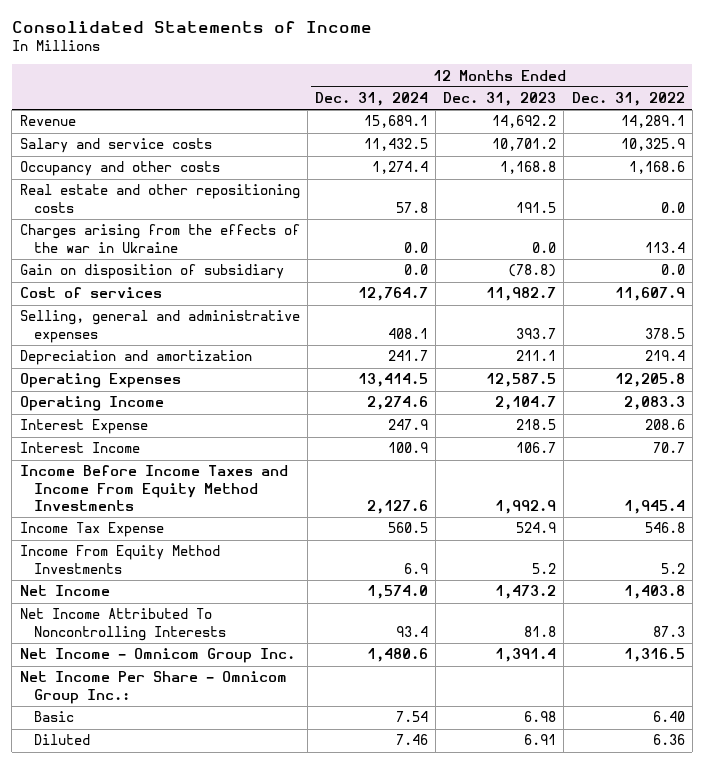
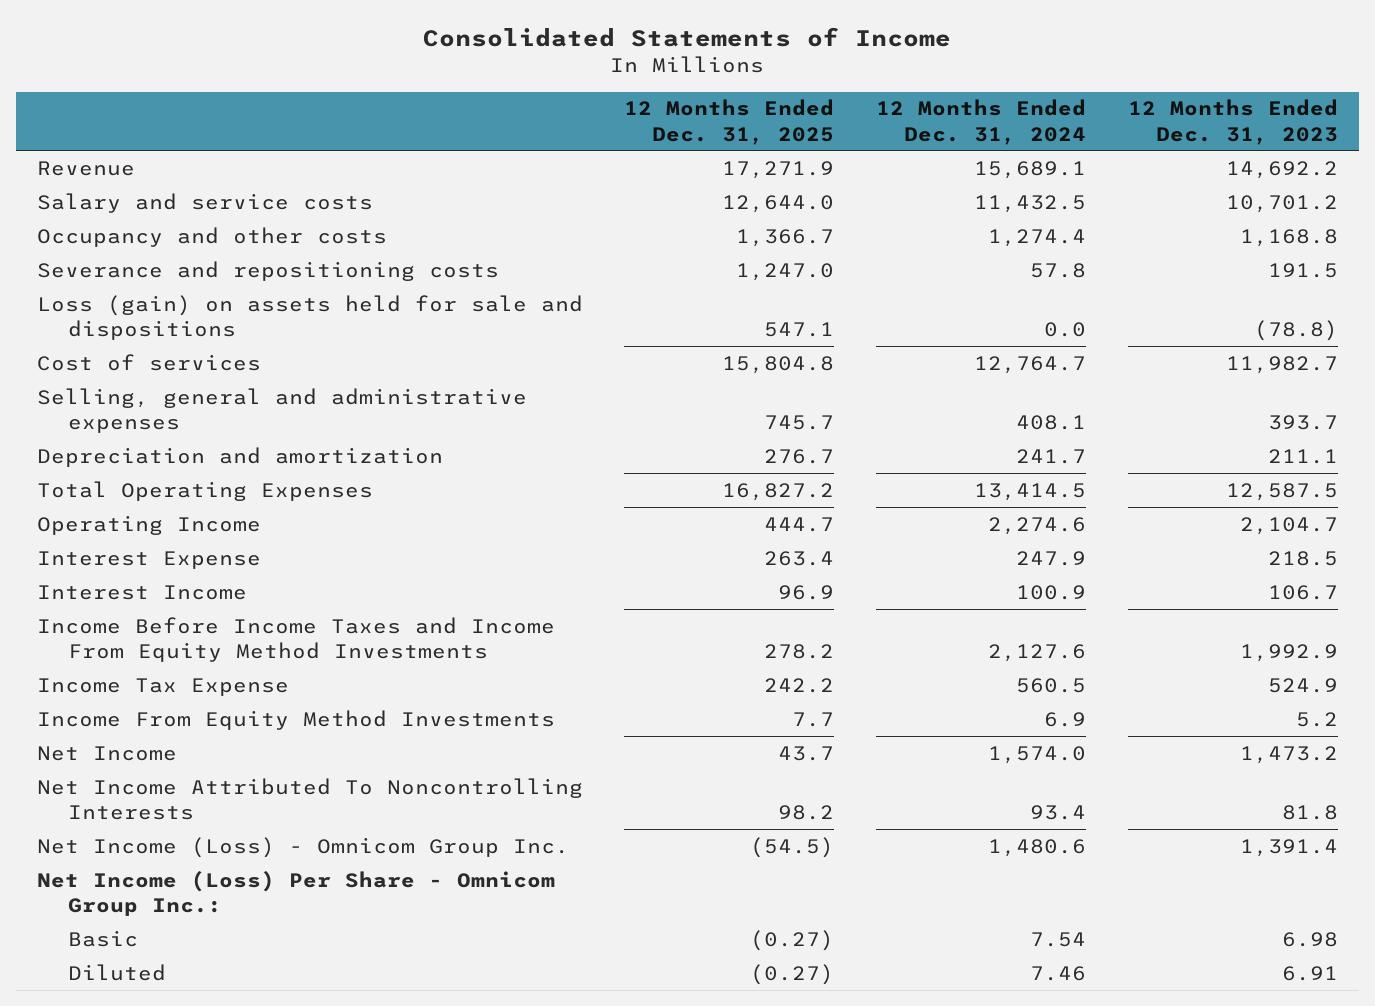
- | 12 Months Ended Dec. 31, 2024 | 12 Months Ended Dec. 31, 2023 | 12 Months Ended Dec. 31, 2022
+ | 12 Months Ended Dec. 31, 2025 | 12 Months Ended Dec. 31, 2024 | 12 Months Ended Dec. 31, 2023
- Real estate and other repositioning costs | 57.8 | 191.5 | 0.0
- Charges arising from the effects of the war in Ukraine | 0.0 | 0.0 | 113.4
- Gain on disposition of subsidiary | 0.0 | (78.8) | 0.0
+ Severance and repositioning costs | 1,247.0 | 57.8 | 191.5
+ Loss (gain) on assets held for sale and dispositions | 547.1 | 0.0 | (78.8)
- Operating Expenses | 13,414.5 | 12,587.5 | 12,205.8
+ Total Operating Expenses | 16,827.2 | 13,414.5 | 12,587.5
- Net Income - Omnicom Group Inc. | 1,480.6 | 1,391.4 | 1,316.5
- Net Income Per Share - Omnicom Group Inc.:
+ Net Income (Loss) - Omnicom Group Inc. | (54.5) | 1,480.6 | 1,391.4
+ Net Income (Loss) Per Share - Omnicom Group Inc.:

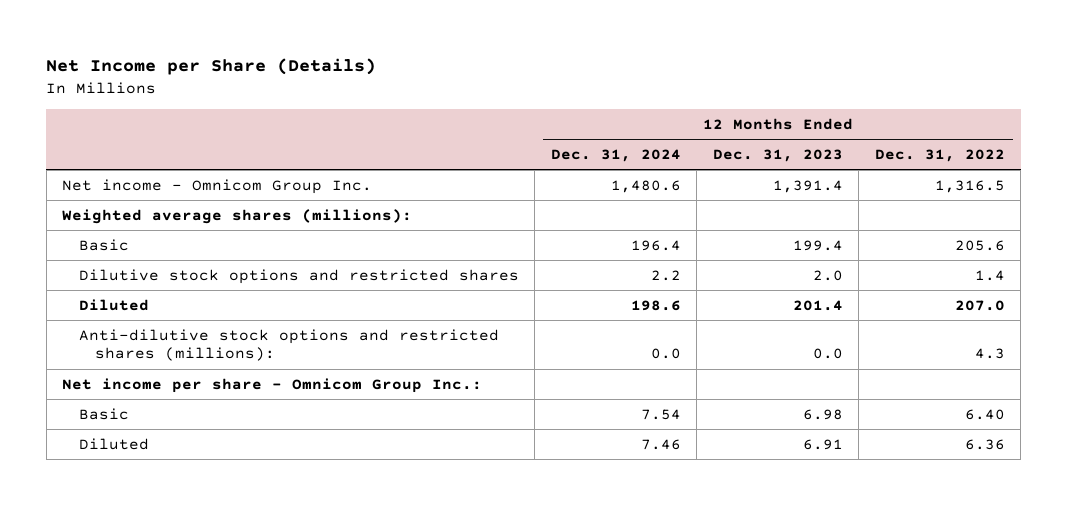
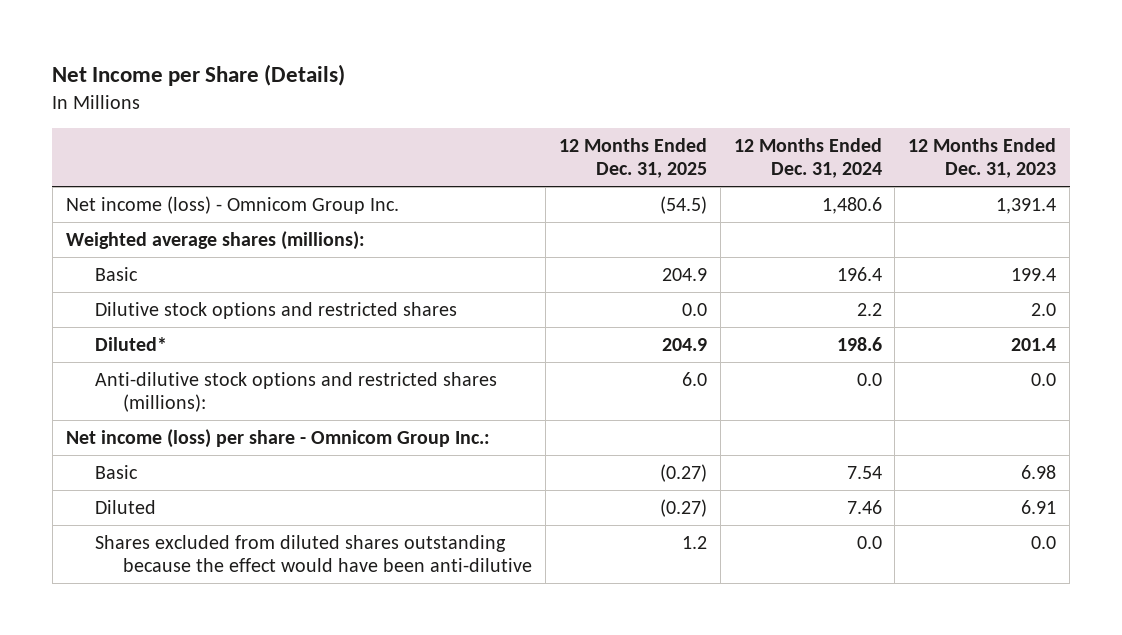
- | 12 Months Ended Dec. 31, 2024 | 12 Months Ended Dec. 31, 2023 | 12 Months Ended Dec. 31, 2022
+ | 12 Months Ended Dec. 31, 2025 | 12 Months Ended Dec. 31, 2024 | 12 Months Ended Dec. 31, 2023
- Net income - Omnicom Group Inc. | 1,480.6 | 1,391.4 | 1,316.5
+ Net income (loss) - Omnicom Group Inc. | (54.5) | 1,480.6 | 1,391.4
- Diluted | 198.6 | 201.4 | 207.0
+ Diluted* | 204.9 | 198.6 | 201.4
- Net income per share - Omnicom Group Inc.:
+ Net income (loss) per share - Omnicom Group Inc.:
+ Shares excluded from diluted shares outstanding because the effect would have been anti-dilutive | 1.2 | 0.0 | 0.0

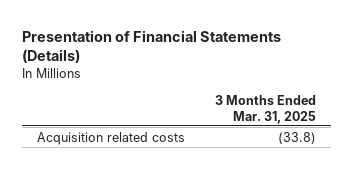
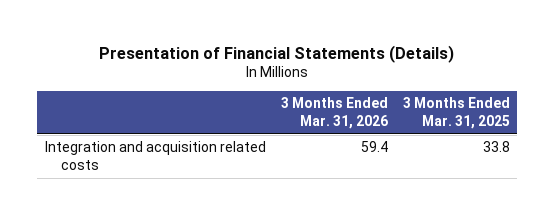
- | 3 Months Ended Mar. 31, 2025
+ | 3 Months Ended Mar. 31, 2026 | 3 Months Ended Mar. 31, 2025
- Acquisition related costs | (33.8)
+ Integration and acquisition related costs | 59.4 | 33.8

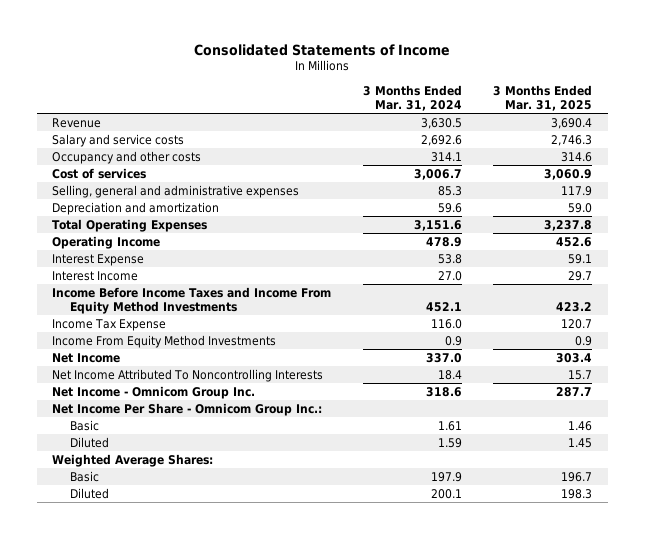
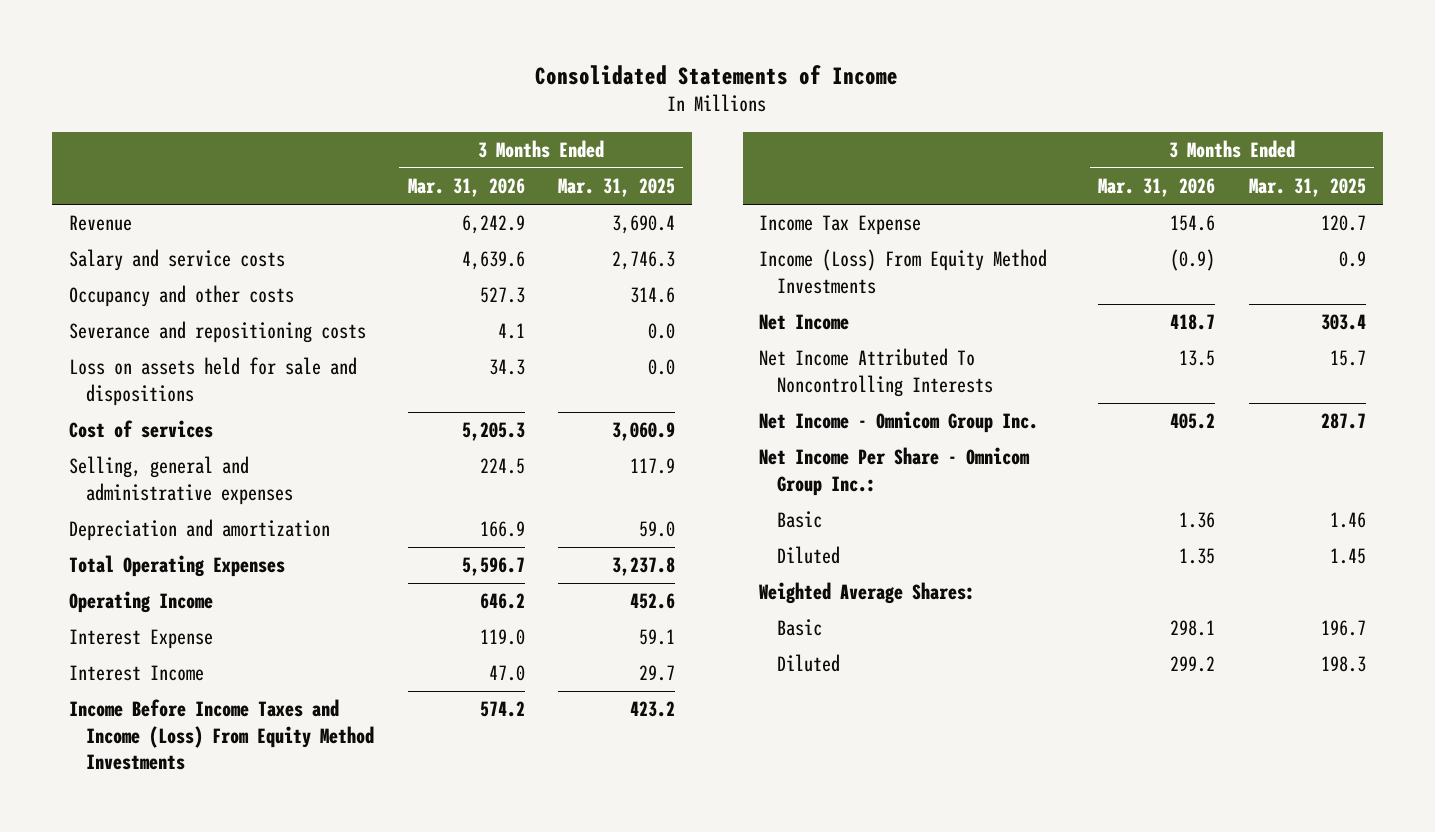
- | 3 Months Ended Mar. 31, 2024 | 3 Months Ended Mar. 31, 2025
+ | 3 Months Ended Mar. 31, 2026 | 3 Months Ended Mar. 31, 2025
+ Severance and repositioning costs | 4.1 | 0.0
+ Loss on assets held for sale and dispositions | 34.3 | 0.0
- Income Before Income Taxes and Income From Equity Method Investments | 452.1 | 423.2
+ Income Before Income Taxes and Income (Loss) From Equity Method Investments | 574.2 | 423.2
- Income From Equity Method Investments | 0.9 | 0.9
+ Income (Loss) From Equity Method Investments | (0.9) | 0.9

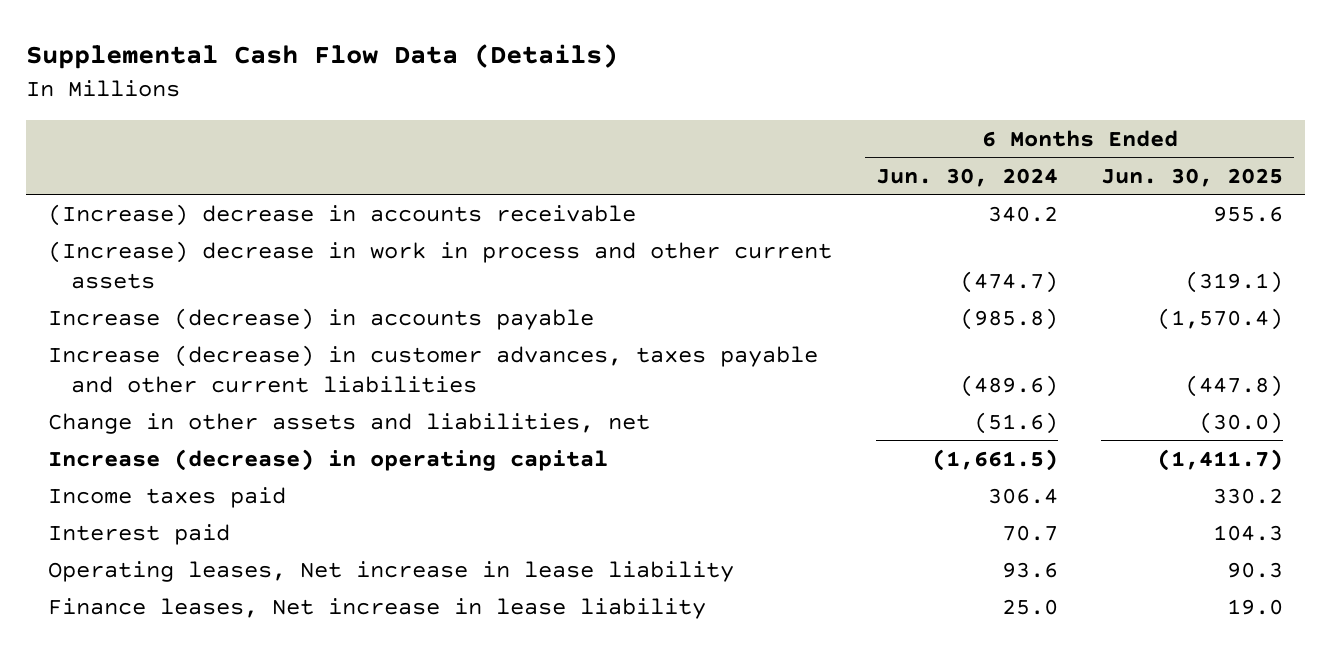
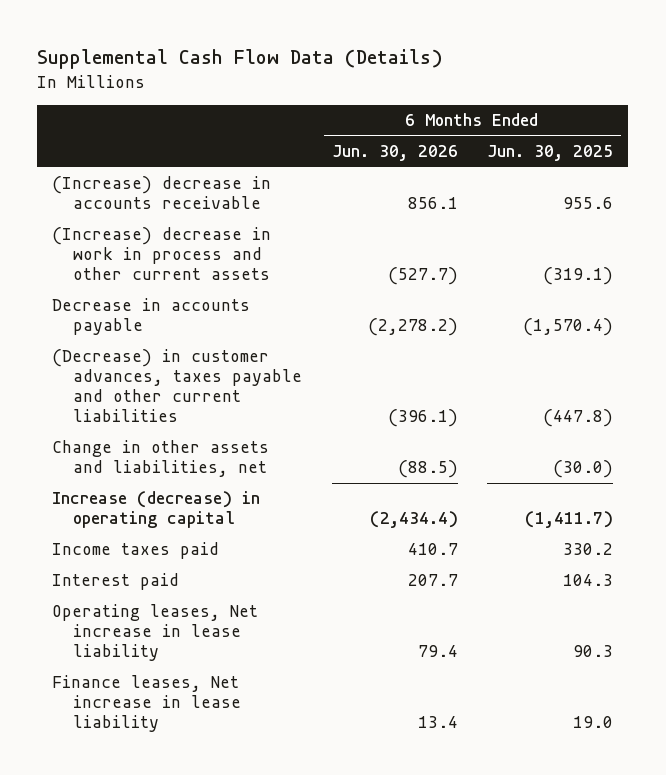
- | 6 Months Ended Jun. 30, 2024 | 6 Months Ended Jun. 30, 2025
+ | 6 Months Ended Jun. 30, 2026 | 6 Months Ended Jun. 30, 2025
- Increase (decrease) in accounts payable | (985.8) | (1,570.4)
- Increase (decrease) in customer advances, taxes payable and other current liabilities | (489.6) | (447.8)
+ Decrease in accounts payable | (2,278.2) | (1,570.4)
+ (Decrease) in customer advances, taxes payable and other current liabilities | (396.1) | (447.8)

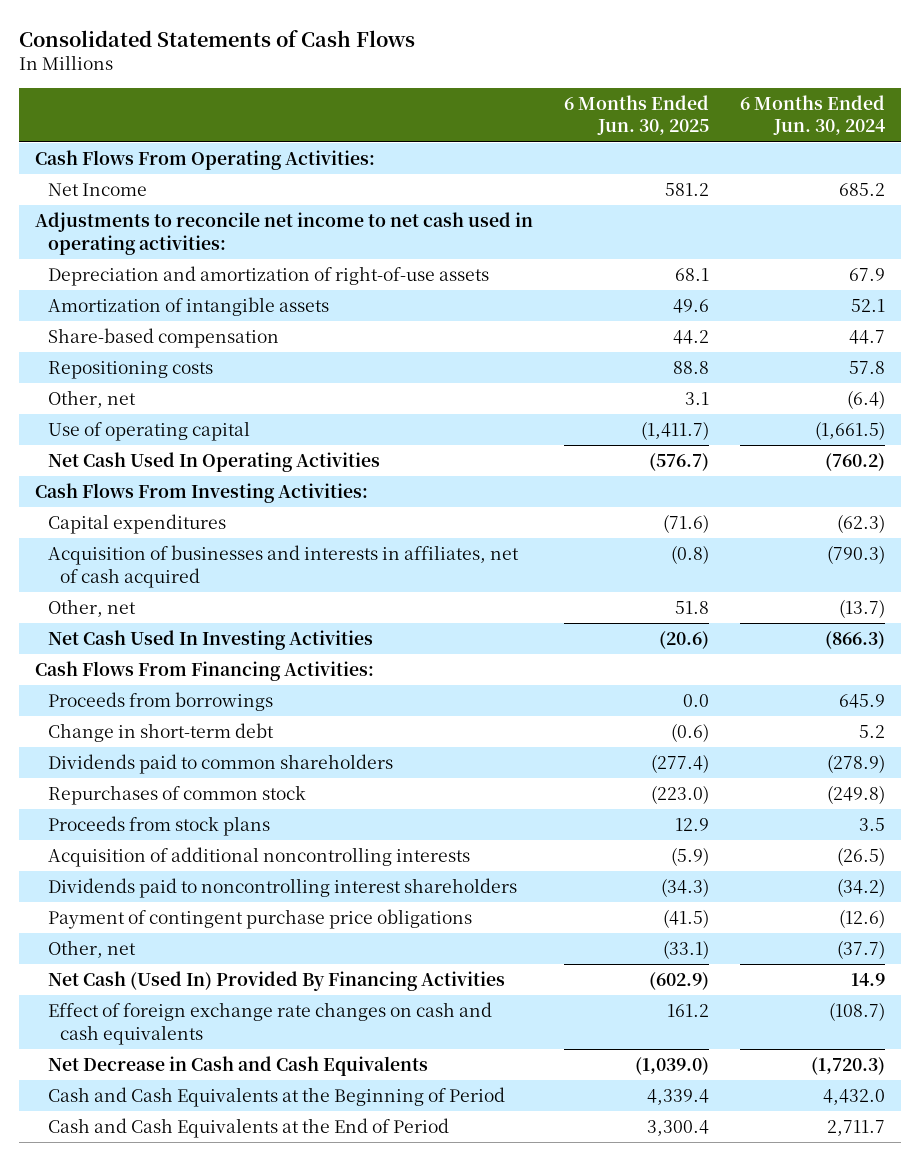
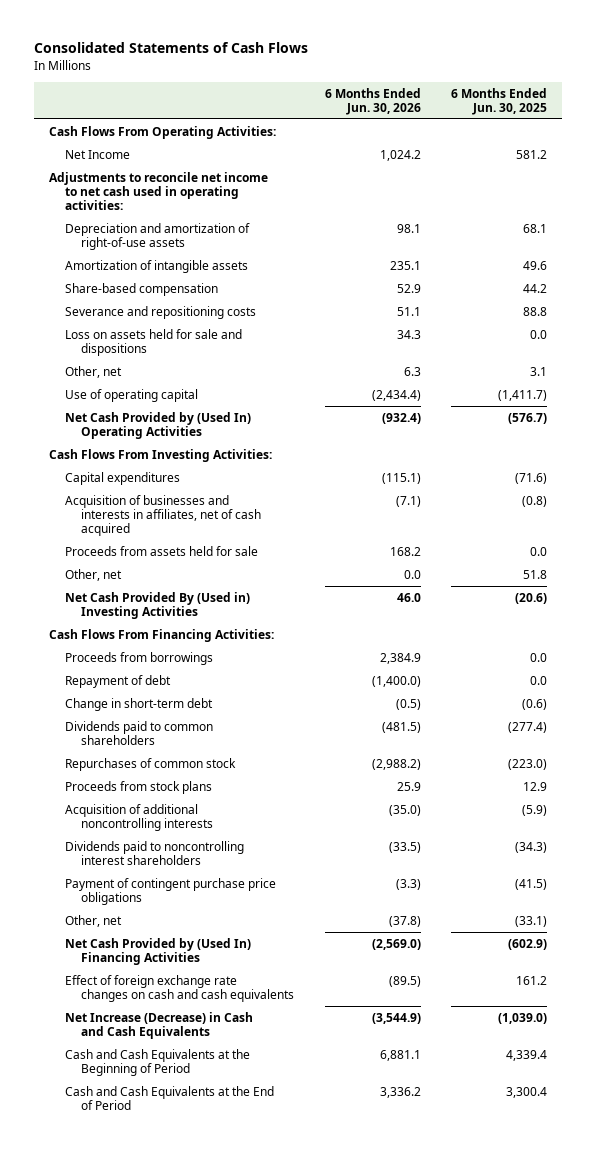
- | 6 Months Ended Jun. 30, 2025 | 6 Months Ended Jun. 30, 2024
+ | 6 Months Ended Jun. 30, 2026 | 6 Months Ended Jun. 30, 2025
- Repositioning costs | 88.8 | 57.8
+ Severance and repositioning costs | 51.1 | 88.8
+ Loss on assets held for sale and dispositions | 34.3 | 0.0
- Net Cash Used In Operating Activities | (576.7) | (760.2)
+ Net Cash Provided by (Used In) Operating Activities | (932.4) | (576.7)
+ Proceeds from assets held for sale | 168.2 | 0.0
- Net Cash Used In Investing Activities | (20.6) | (866.3)
+ Net Cash Provided By (Used in) Investing Activities | 46.0 | (20.6)
+ Repayment of debt | (1,400.0) | 0.0
- Net Cash (Used In) Provided By Financing Activities | (602.9) | 14.9
+ Net Cash Provided by (Used In) Financing Activities | (2,569.0) | (602.9)
- Net Decrease in Cash and Cash Equivalents | (1,039.0) | (1,720.3)
+ Net Increase (Decrease) in Cash and Cash Equivalents | (3,544.9) | (1,039.0)

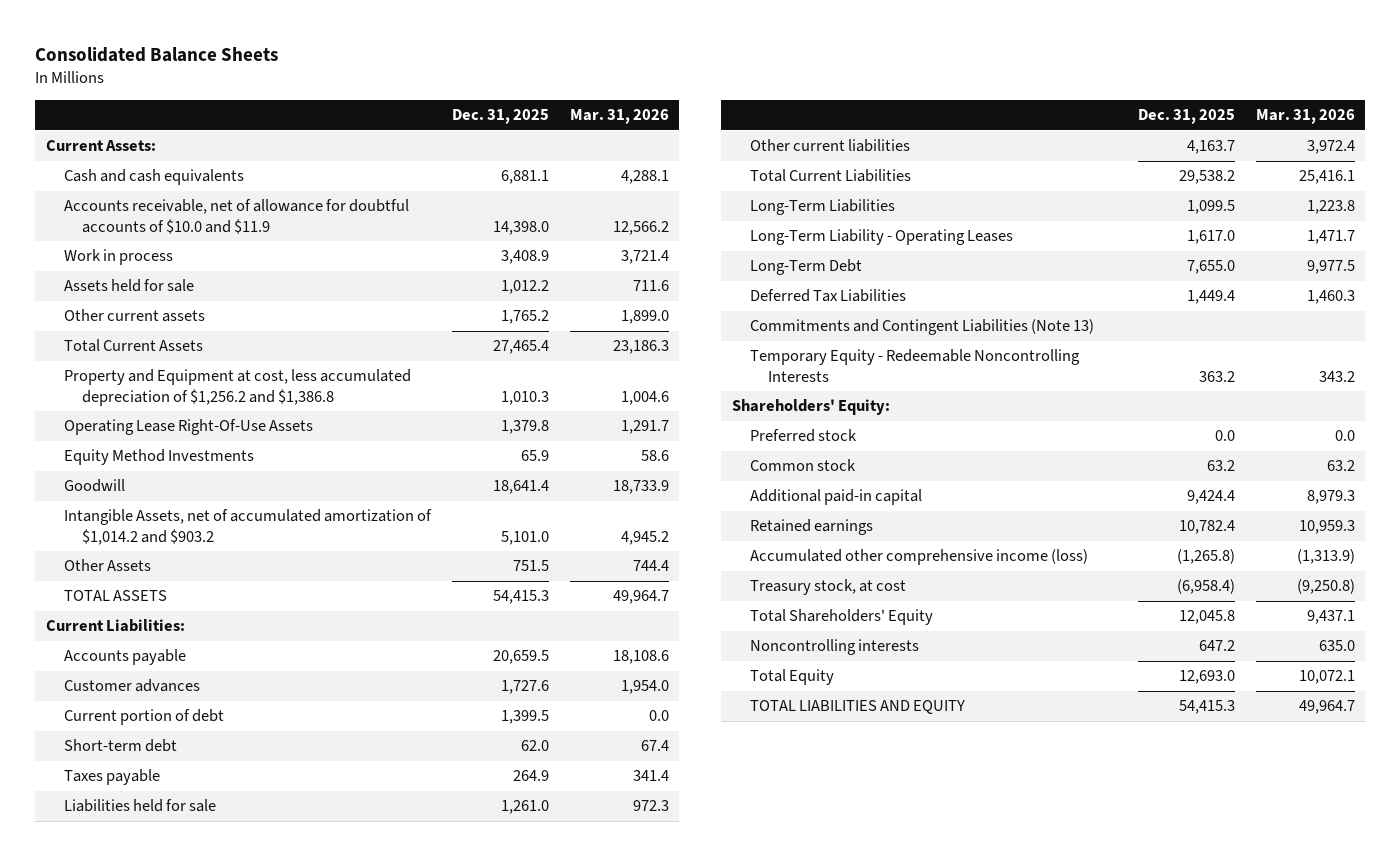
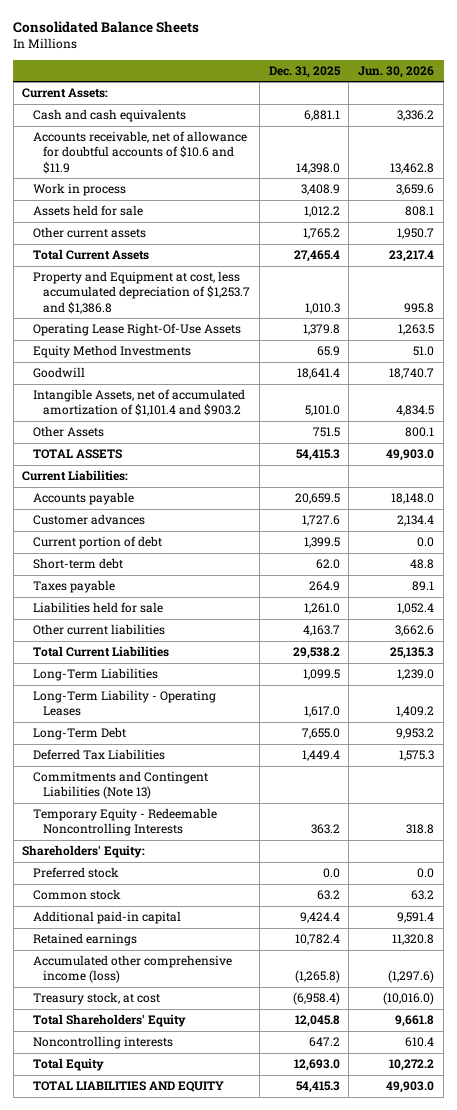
- | Dec. 31, 2025 | Mar. 31, 2026
+ | Dec. 31, 2025 | Jun. 30, 2026
- Accounts receivable, net of allowance for doubtful accounts of $10.0 and $11.9 | 14,398.0 | 12,566.2
+ Accounts receivable, net of allowance for doubtful accounts of $10.6 and $11.9 | 14,398.0 | 13,462.8
- Property and Equipment at cost, less accumulated depreciation of $1,256.2 and $1,386.8 | 1,010.3 | 1,004.6
+ Property and Equipment at cost, less accumulated depreciation of $1,253.7 and $1,386.8 | 1,010.3 | 995.8
- Intangible Assets, net of accumulated amortization of $1,014.2 and $903.2 | 5,101.0 | 4,945.2
+ Intangible Assets, net of accumulated amortization of $1,101.4 and $903.2 | 5,101.0 | 4,834.5

